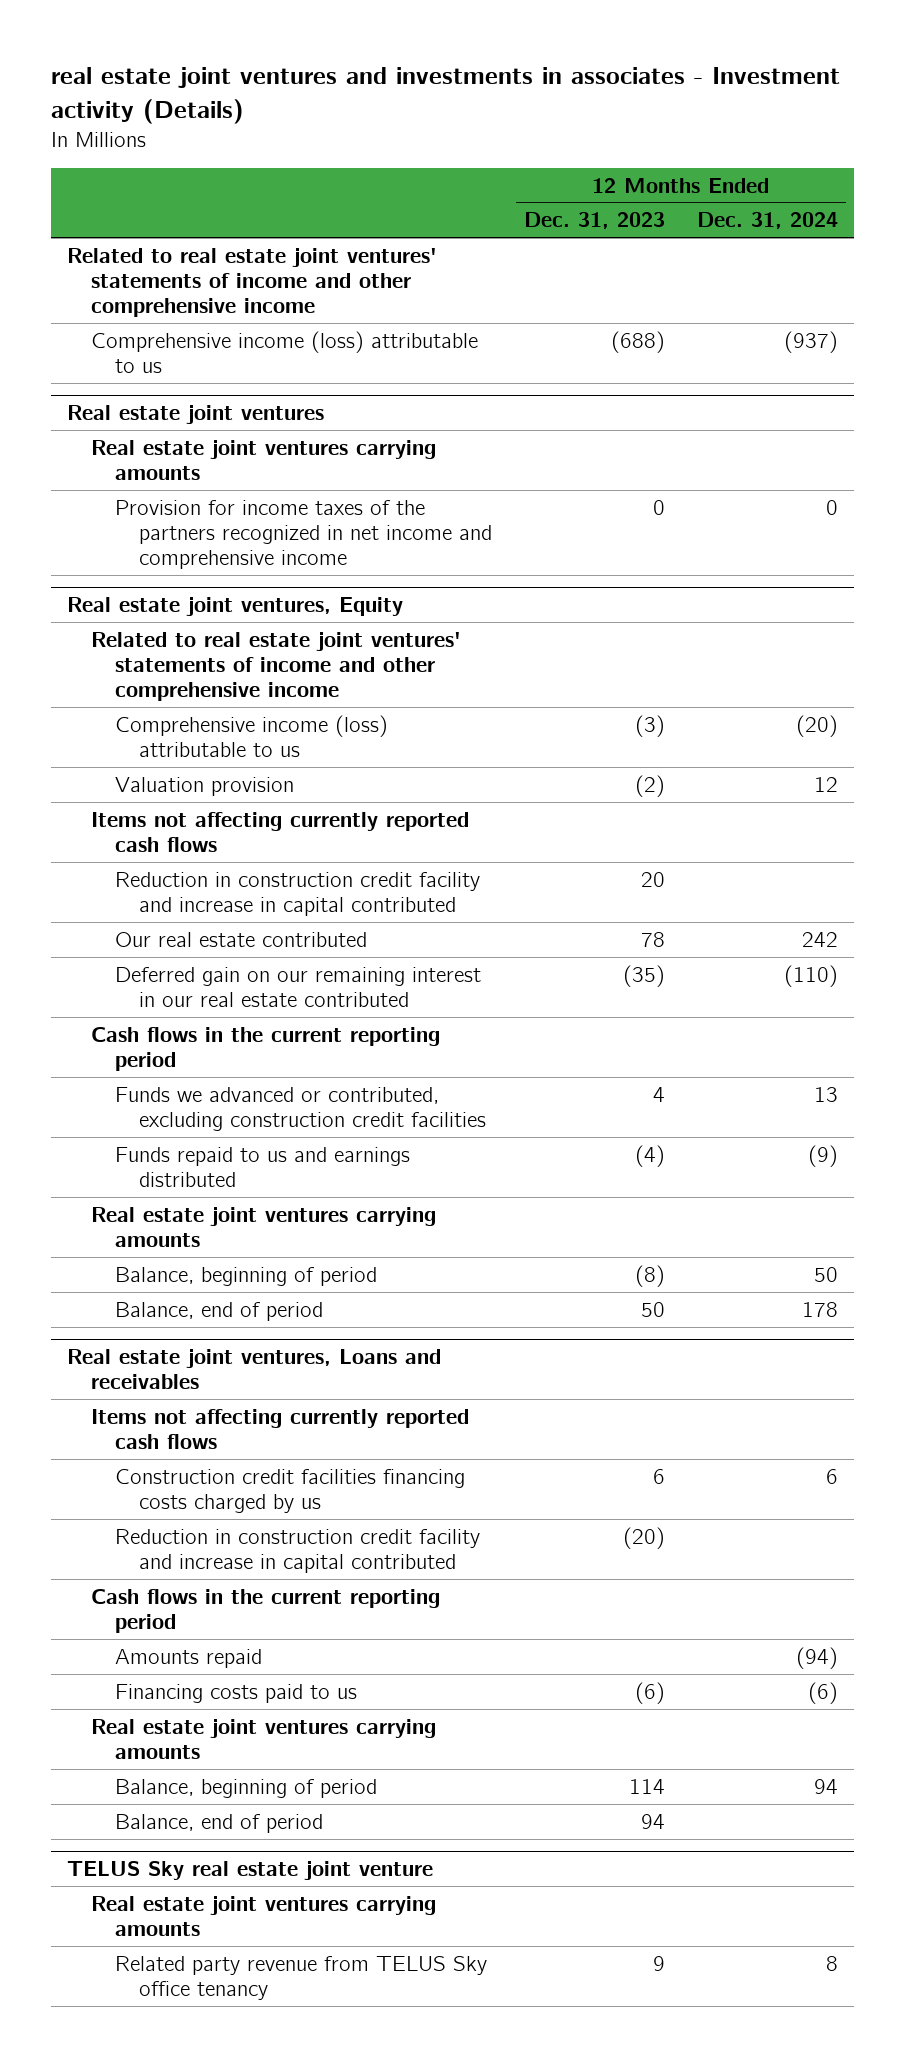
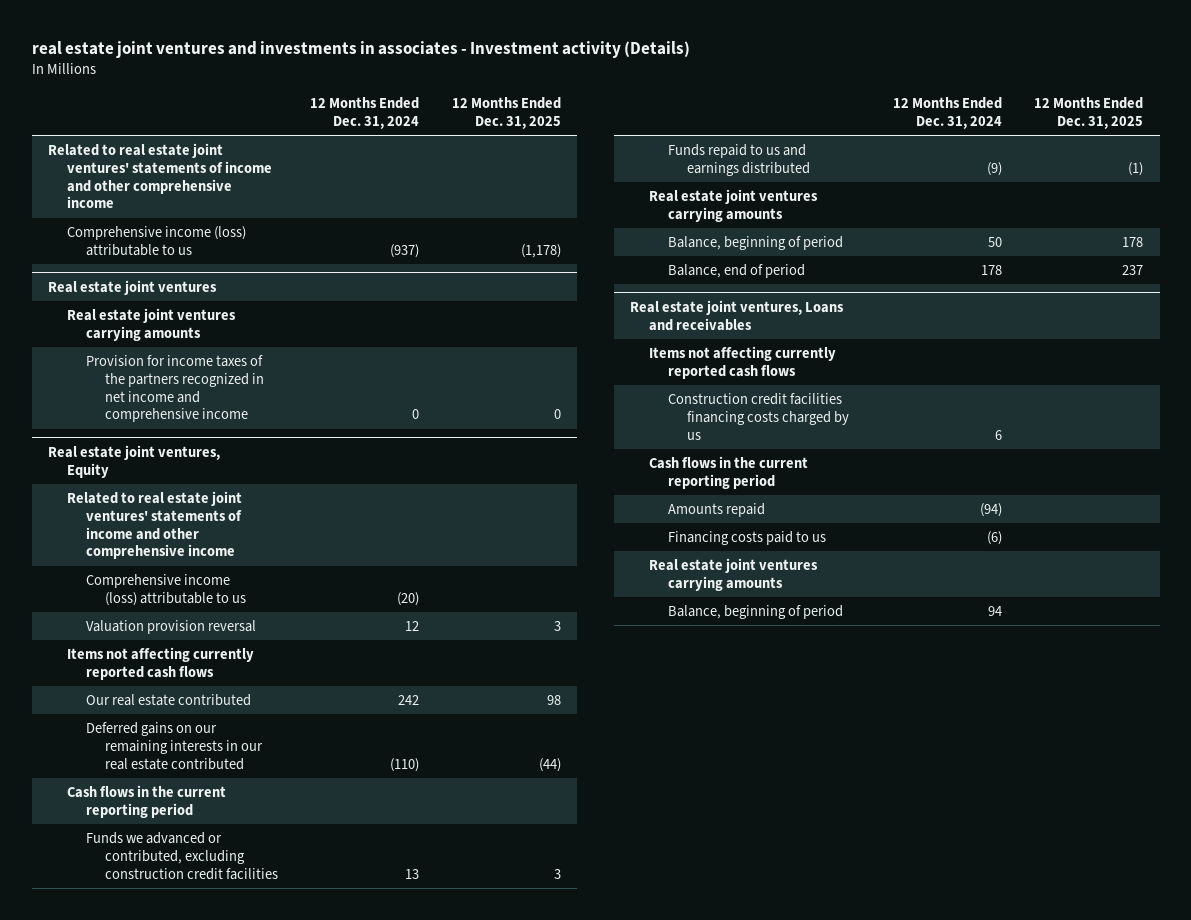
- | 12 Months Ended Dec. 31, 2023 | 12 Months Ended Dec. 31, 2024
+ | 12 Months Ended Dec. 31, 2024 | 12 Months Ended Dec. 31, 2025
@ Real estate joint ventures, Equity
- Valuation provision | (2) | 12
+ Valuation provision reversal | 12 | 3
- Reduction in construction credit facility and increase in capital contributed | 20 |
- Deferred gain on our remaining interest in our real estate contributed | (35) | (110)
+ Deferred gains on our remaining interests in our real estate contributed | (110) | (44)
@ Real estate joint ventures, Loans and receivables
- Reduction in construction credit facility and increase in capital contributed | (20) |
- Balance, end of period | 94 |
- TELUS Sky real estate joint venture
- Real estate joint ventures carrying amounts
- Related party revenue from TELUS Sky office tenancy | 9 | 8

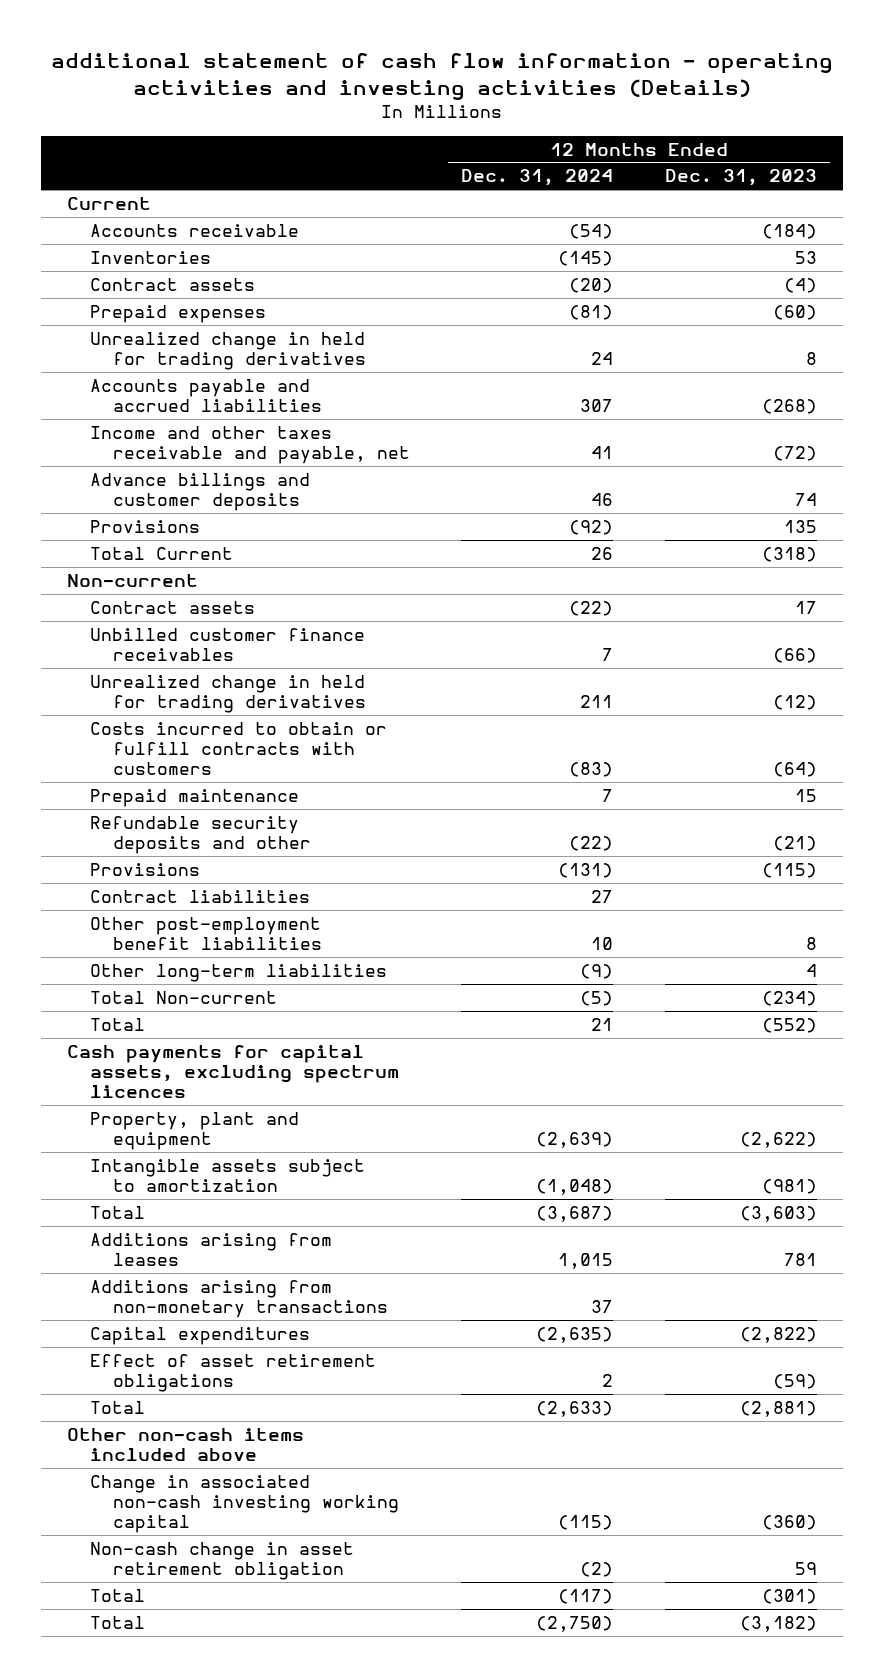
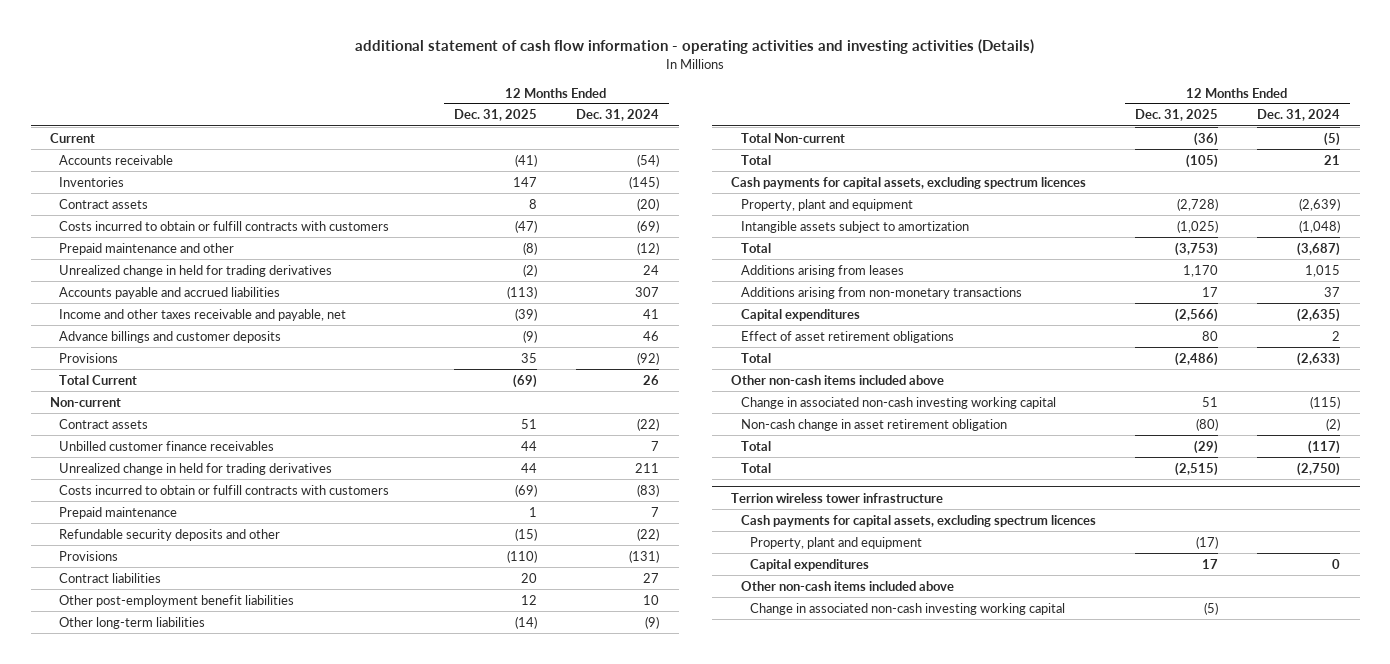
- | 12 Months Ended Dec. 31, 2024 | 12 Months Ended Dec. 31, 2023
+ | 12 Months Ended Dec. 31, 2025 | 12 Months Ended Dec. 31, 2024
- Prepaid expenses | (81) | (60)
+ Costs incurred to obtain or fulfill contracts with customers | (47) | (69)
+ Prepaid maintenance and other | (8) | (12)
+ Terrion wireless tower infrastructure
+ Cash payments for capital assets, excluding spectrum licences
+ Property, plant and equipment | (17) |
+ Capital expenditures | 17 | 0
+ Other non-cash items included above
+ Change in associated non-cash investing working capital | (5) |

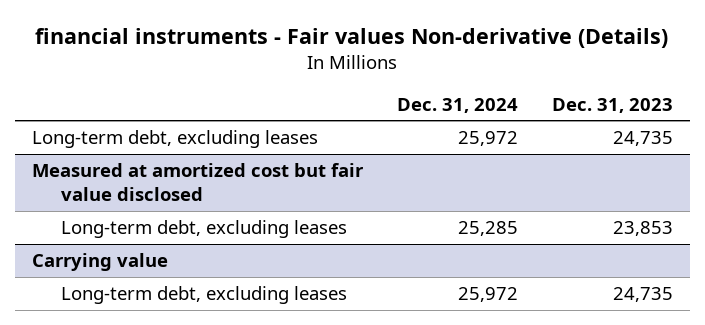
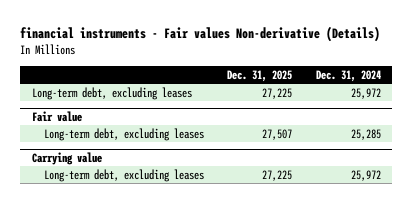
- | Dec. 31, 2024 | Dec. 31, 2023
+ | Dec. 31, 2025 | Dec. 31, 2024
- Measured at amortized cost but fair value disclosed
+ Fair value

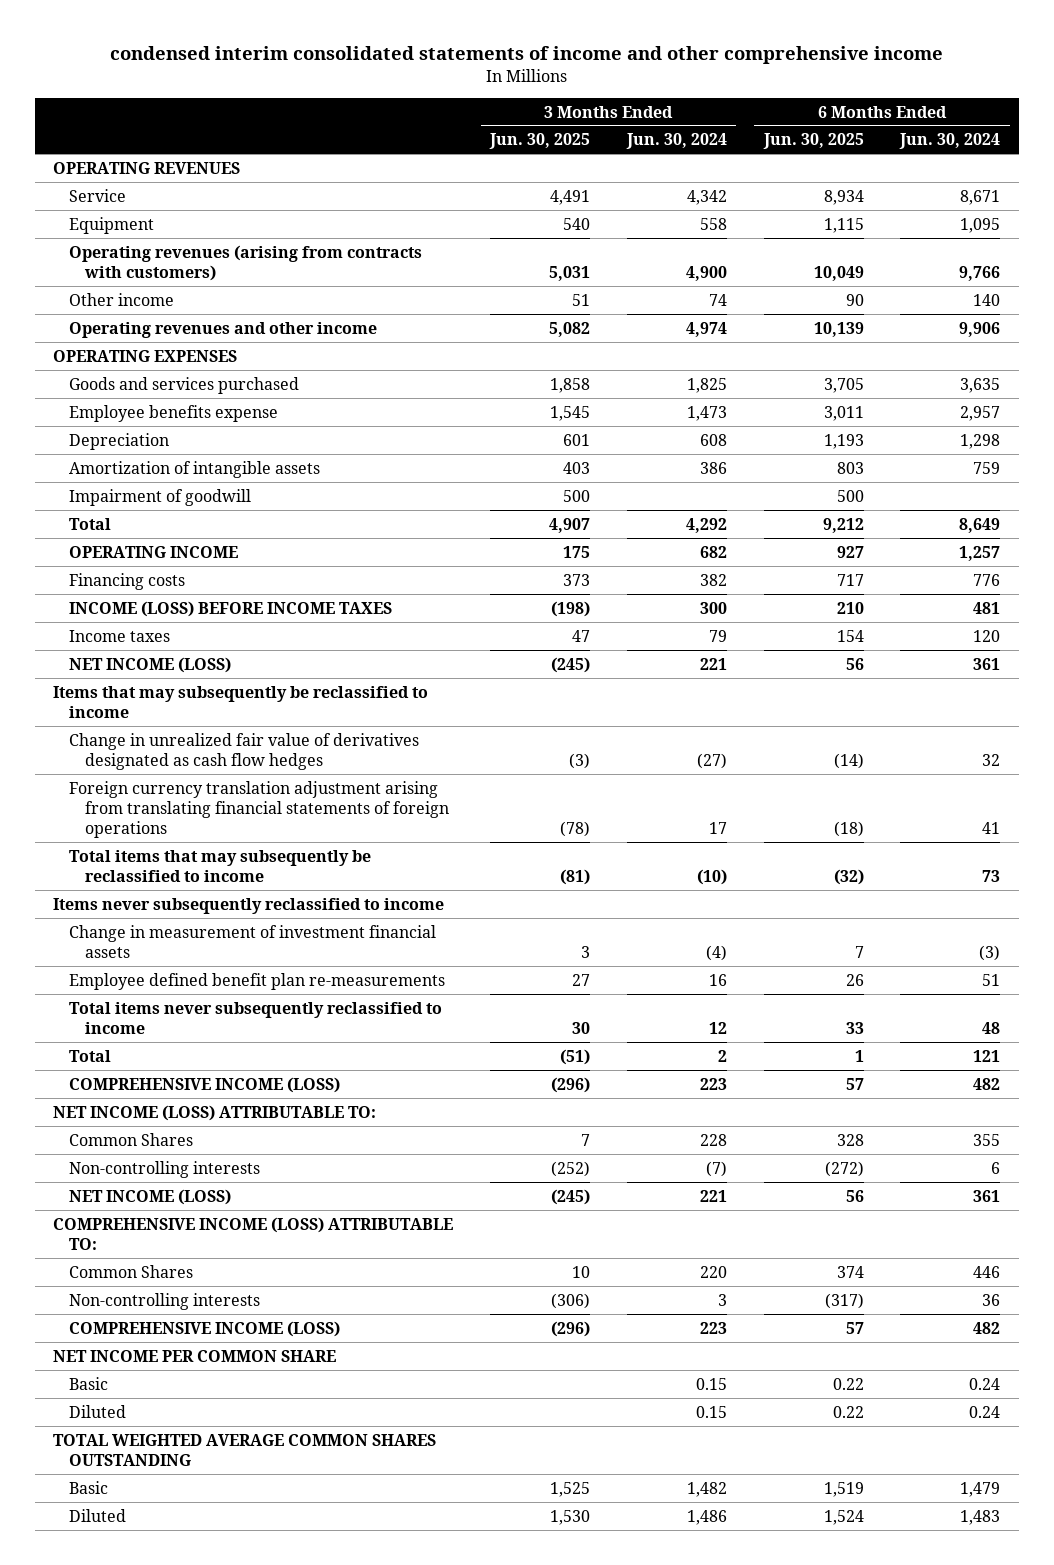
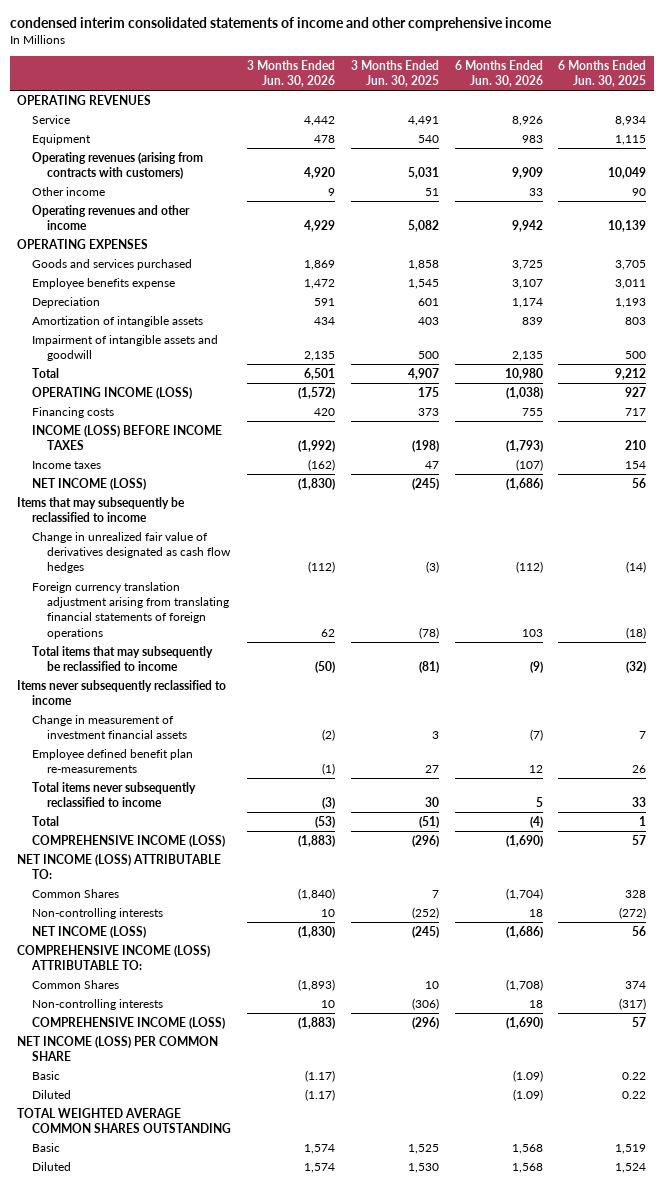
- | 3 Months Ended Jun. 30, 2025 | 3 Months Ended Jun. 30, 2024 | 6 Months Ended Jun. 30, 2025 | 6 Months Ended Jun. 30, 2024
+ | 3 Months Ended Jun. 30, 2026 | 3 Months Ended Jun. 30, 2025 | 6 Months Ended Jun. 30, 2026 | 6 Months Ended Jun. 30, 2025
- Impairment of goodwill | 500 | | 500 |
+ Impairment of intangible assets and goodwill | 2,135 | 500 | 2,135 | 500
- OPERATING INCOME | 175 | 682 | 927 | 1,257
+ OPERATING INCOME (LOSS) | (1,572) | 175 | (1,038) | 927
- NET INCOME PER COMMON SHARE
+ NET INCOME (LOSS) PER COMMON SHARE

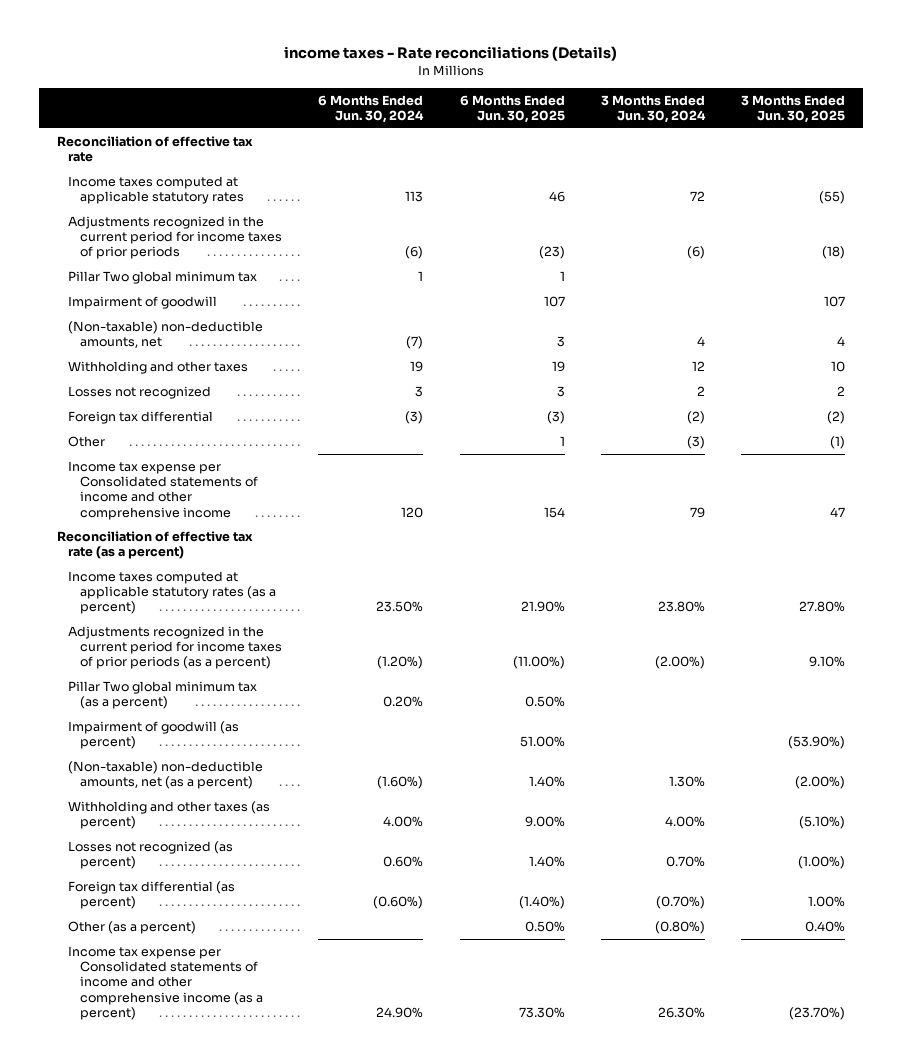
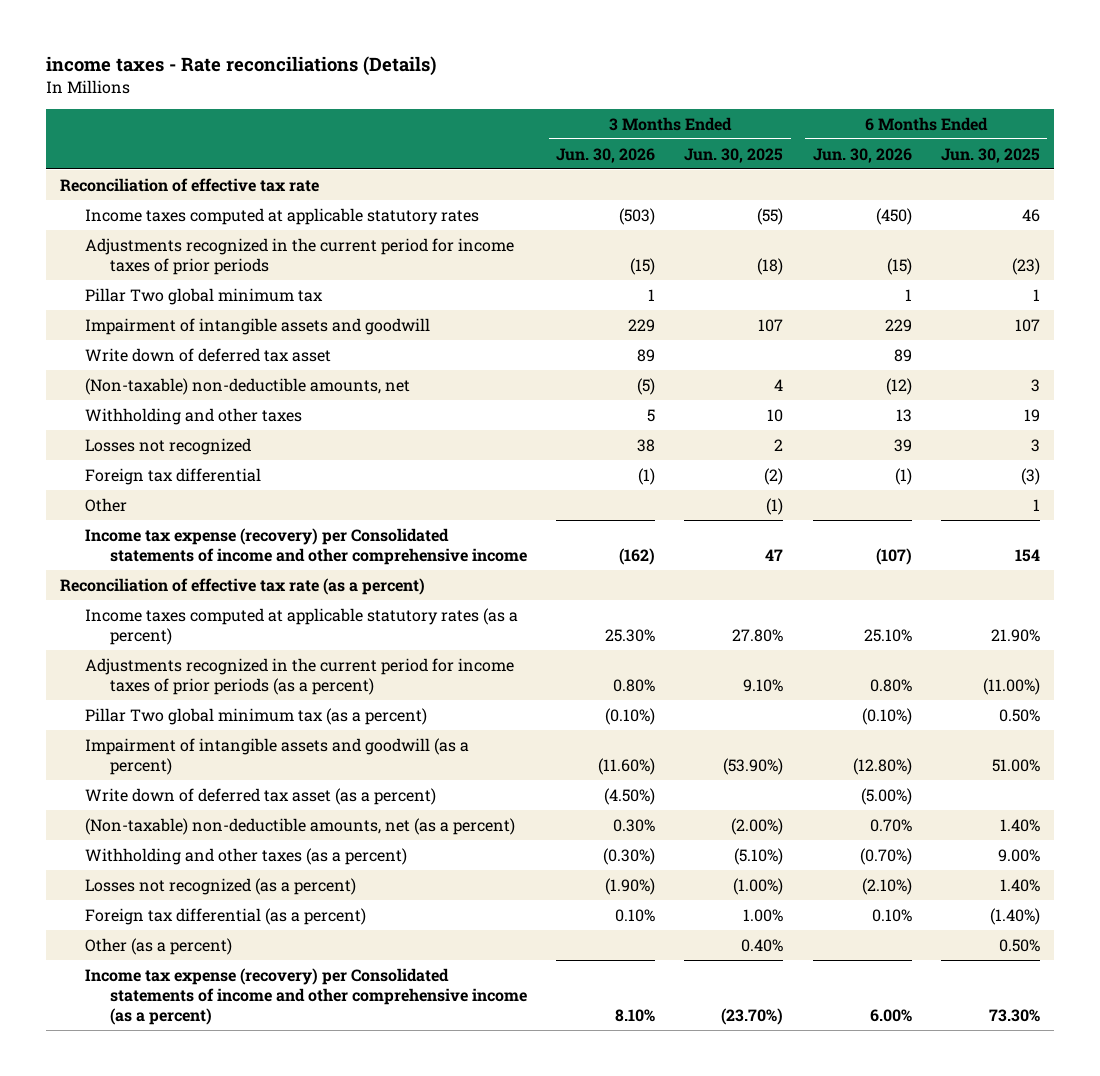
- | 6 Months Ended Jun. 30, 2024 | 6 Months Ended Jun. 30, 2025 | 3 Months Ended Jun. 30, 2024 | 3 Months Ended Jun. 30, 2025
+ | 3 Months Ended Jun. 30, 2026 | 3 Months Ended Jun. 30, 2025 | 6 Months Ended Jun. 30, 2026 | 6 Months Ended Jun. 30, 2025
- Impairment of goodwill | | 107 | | 107
+ Impairment of intangible assets and goodwill | 229 | 107 | 229 | 107
+ Write down of deferred tax asset | 89 | | 89 |
- Income tax expense per Consolidated statements of income and other comprehensive income | 120 | 154 | 79 | 47
+ Income tax expense (recovery) per Consolidated statements of income and other comprehensive income | (162) | 47 | (107) | 154
- Impairment of goodwill (as percent) | | 51.00% | | (53.90%)
+ Impairment of intangible assets and goodwill (as a percent) | (11.60%) | (53.90%) | (12.80%) | 51.00%
+ Write down of deferred tax asset (as a percent) | (4.50%) | | (5.00%) |
- Withholding and other taxes (as percent) | 4.00% | 9.00% | 4.00% | (5.10%)
- Losses not recognized (as percent) | 0.60% | 1.40% | 0.70% | (1.00%)
- Foreign tax differential (as percent) | (0.60%) | (1.40%) | (0.70%) | 1.00%
+ Withholding and other taxes (as a percent) | (0.30%) | (5.10%) | (0.70%) | 9.00%
+ Losses not recognized (as a percent) | (1.90%) | (1.00%) | (2.10%) | 1.40%
+ Foreign tax differential (as a percent) | 0.10% | 1.00% | 0.10% | (1.40%)
- Income tax expense per Consolidated statements of income and other comprehensive income (as a percent) | 24.90% | 73.30% | 26.30% | (23.70%)
+ Income tax expense (recovery) per Consolidated statements of income and other comprehensive income (as a percent) | 8.10% | (23.70%) | 6.00% | 73.30%

